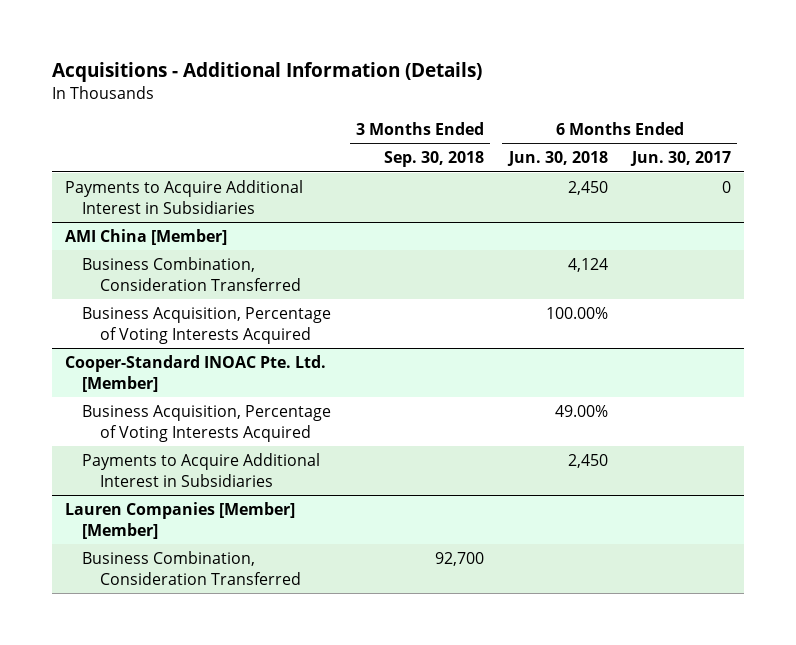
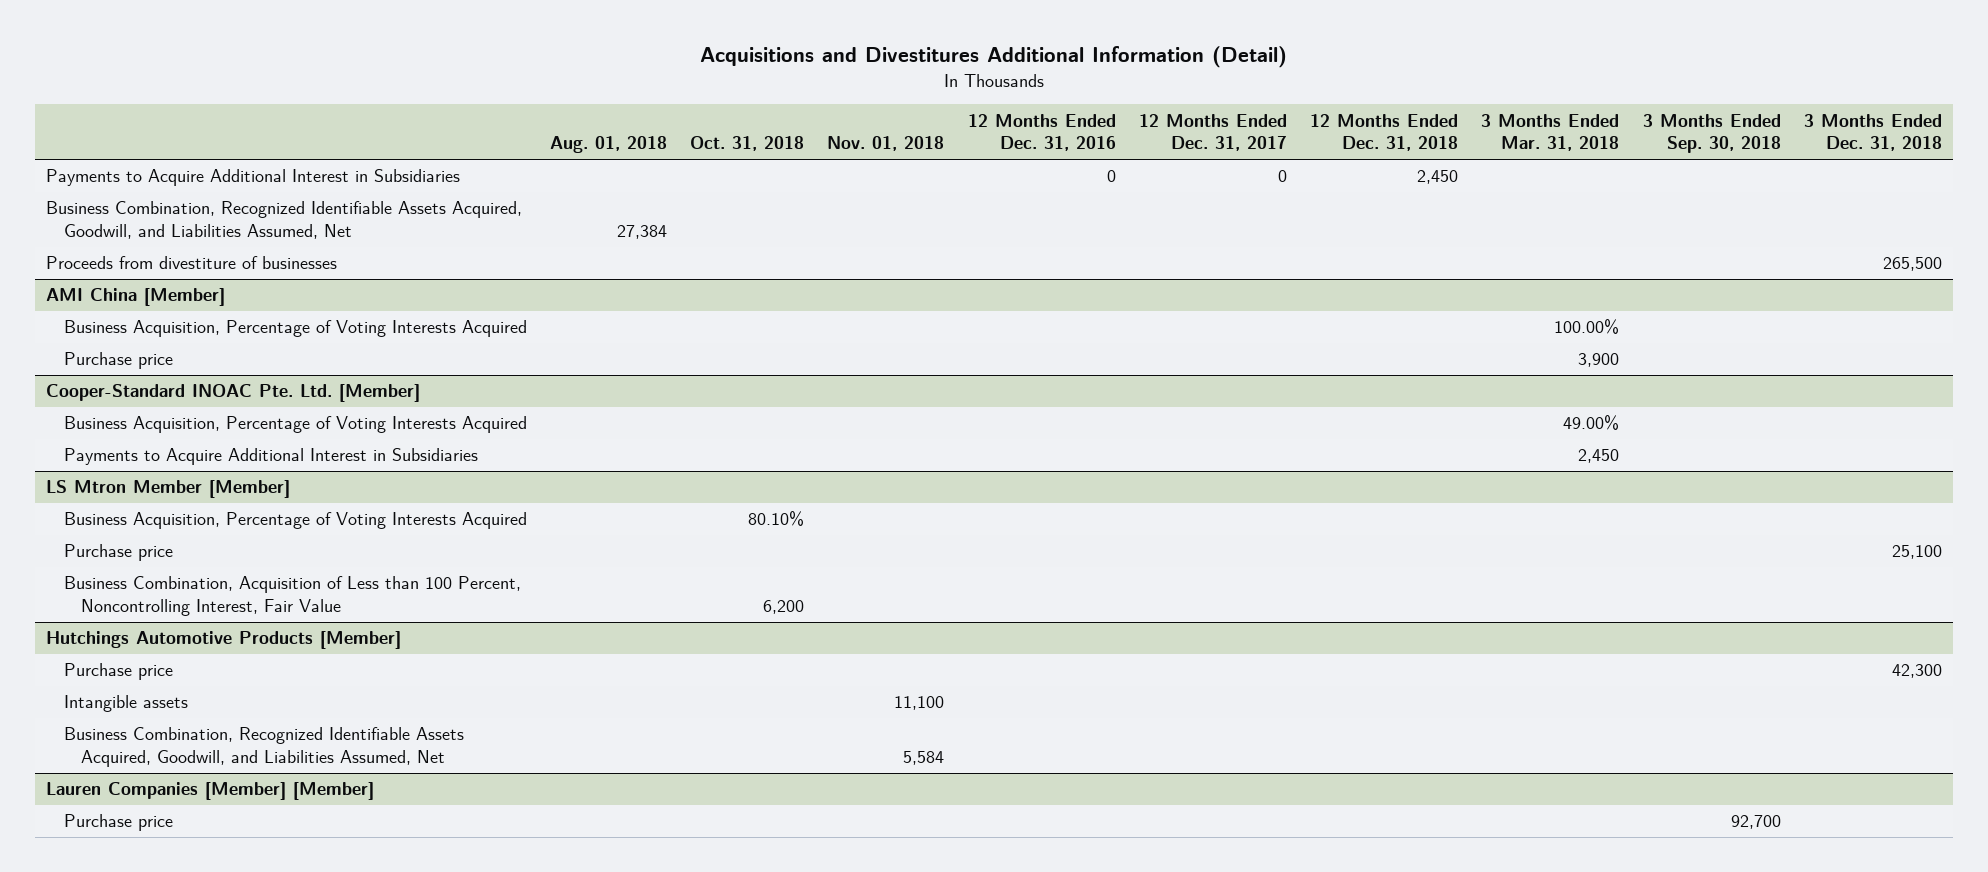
- Acquisitions - Additional Information (Details)
+ Acquisitions and Divestitures Additional Information (Detail)
- | 3 Months Ended Sep. 30, 2018 | 6 Months Ended Jun. 30, 2018 | 6 Months Ended Jun. 30, 2017
+ | Aug. 01, 2018 | Oct. 31, 2018 | Nov. 01, 2018 | 12 Months Ended Dec. 31, 2016 | 12 Months Ended Dec. 31, 2017 | 12 Months Ended Dec. 31, 2018 | 3 Months Ended Mar. 31, 2018 | 3 Months Ended Sep. 30, 2018 | 3 Months Ended Dec. 31, 2018
+ Business Combination, Recognized Identifiable Assets Acquired, Goodwill, and Liabilities Assumed, Net | 27,384 | | | | | | | |
+ Proceeds from divestiture of businesses | | | | | | | | | 265,500
@ AMI China [Member]
- Business Combination, Consideration Transferred | | 4,124 |
+ Purchase price | | | | | | | 3,900 | |
+ LS Mtron Member [Member]
+ Business Acquisition, Percentage of Voting Interests Acquired | | 80.10% | | | | | | |
+ Purchase price | | | | | | | | | 25,100
+ Business Combination, Acquisition of Less than 100 Percent, Noncontrolling Interest, Fair Value | | 6,200 | | | | | | |
+ Hutchings Automotive Products [Member]
+ Purchase price | | | | | | | | | 42,300
+ Intangible assets | | | 11,100 | | | | | |
+ Business Combination, Recognized Identifiable Assets Acquired, Goodwill, and Liabilities Assumed, Net | | | 5,584 | | | | | |
@ Lauren Companies [Member] [Member]
- Business Combination, Consideration Transferred | 92,700 | |
+ Purchase price | | | | | | | | 92,700 |

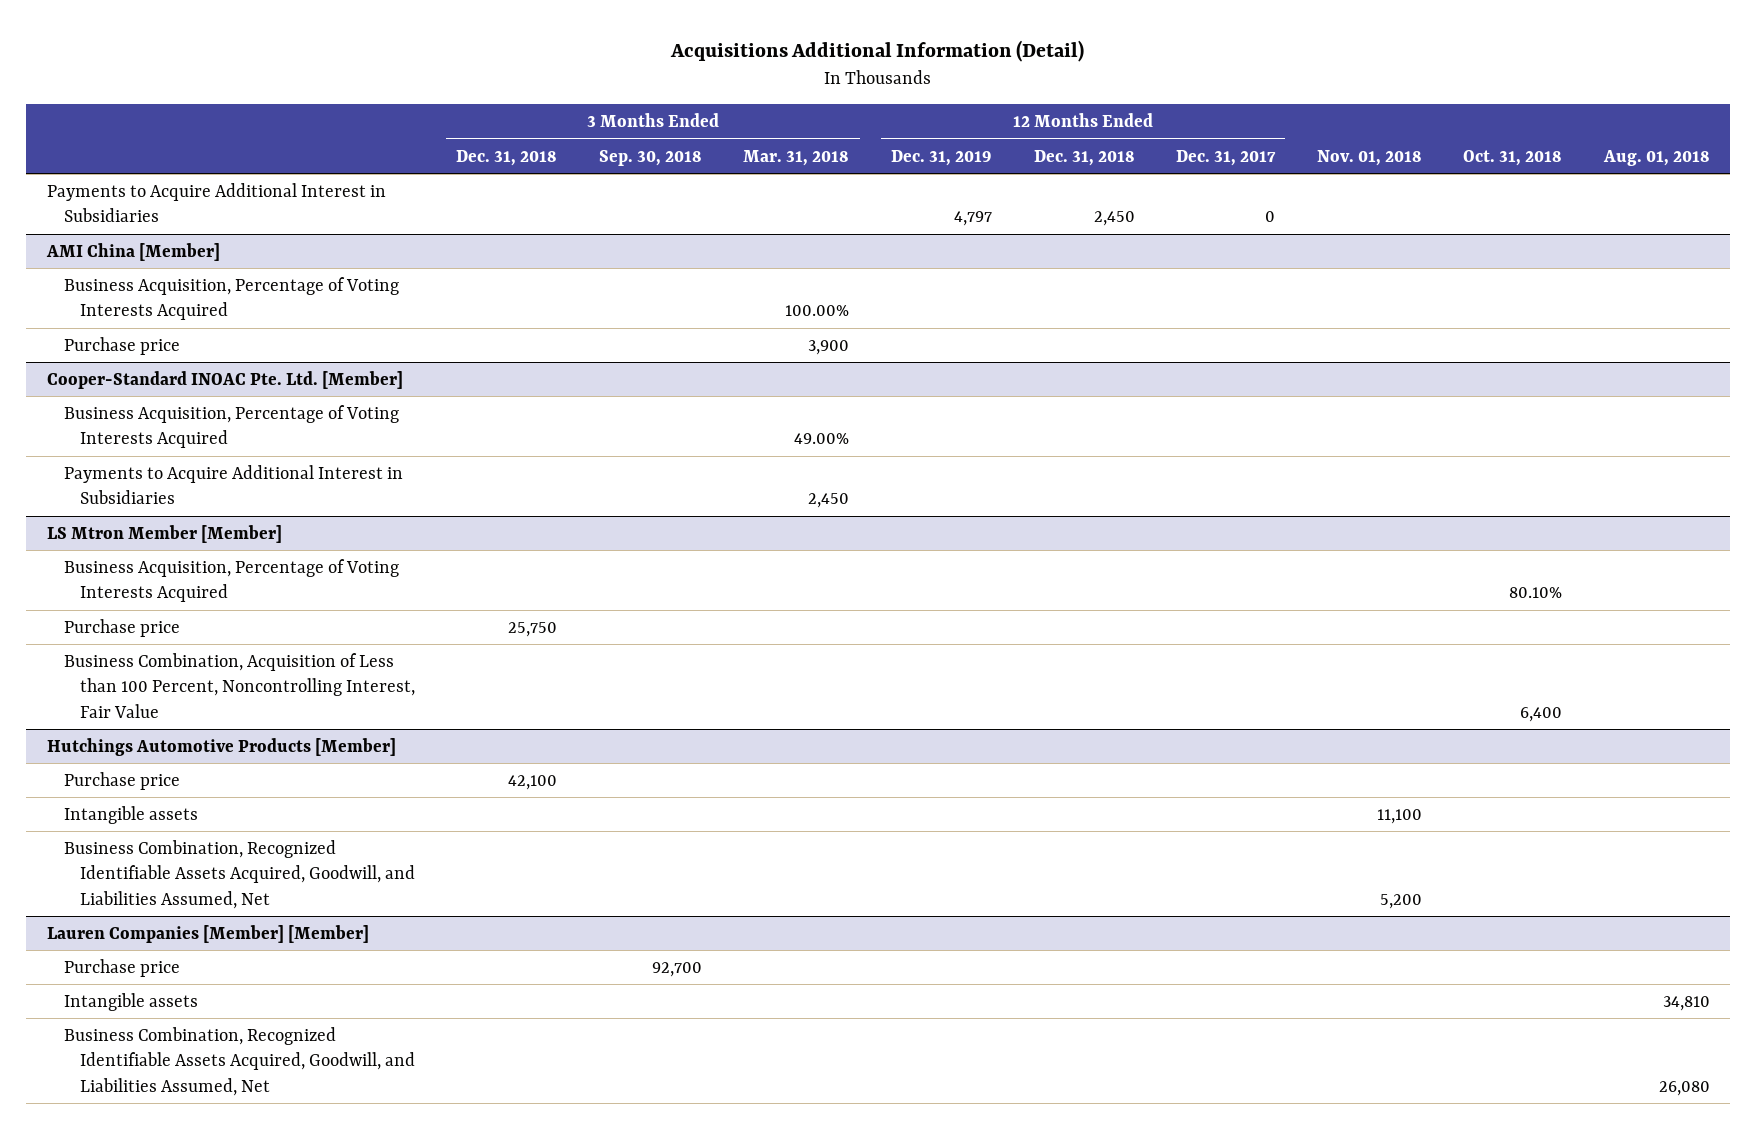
- Acquisitions and Divestitures Additional Information (Detail)
+ Acquisitions Additional Information (Detail)
- | Aug. 01, 2018 | Oct. 31, 2018 | Nov. 01, 2018 | 12 Months Ended Dec. 31, 2016 | 12 Months Ended Dec. 31, 2017 | 12 Months Ended Dec. 31, 2018 | 3 Months Ended Mar. 31, 2018 | 3 Months Ended Sep. 30, 2018 | 3 Months Ended Dec. 31, 2018
+ | 3 Months Ended Dec. 31, 2018 | 3 Months Ended Sep. 30, 2018 | 3 Months Ended Mar. 31, 2018 | 12 Months Ended Dec. 31, 2019 | 12 Months Ended Dec. 31, 2018 | 12 Months Ended Dec. 31, 2017 | Nov. 01, 2018 | Oct. 31, 2018 | Aug. 01, 2018
- Business Combination, Recognized Identifiable Assets Acquired, Goodwill, and Liabilities Assumed, Net | 27,384 | | | | | | | |
- Proceeds from divestiture of businesses | | | | | | | | | 265,500
@ LS Mtron Member [Member]
- Purchase price | | | | | | | | | 25,100
- Business Combination, Acquisition of Less than 100 Percent, Noncontrolling Interest, Fair Value | | 6,200 | | | | | | |
+ Purchase price | 25,750 | | | | | | | |
+ Business Combination, Acquisition of Less than 100 Percent, Noncontrolling Interest, Fair Value | | | | | | | | 6,400 |
@ Hutchings Automotive Products [Member]
- Purchase price | | | | | | | | | 42,300
+ Purchase price | 42,100 | | | | | | | |
- Business Combination, Recognized Identifiable Assets Acquired, Goodwill, and Liabilities Assumed, Net | | | 5,584 | | | | | |
+ Business Combination, Recognized Identifiable Assets Acquired, Goodwill, and Liabilities Assumed, Net | | | | | | | 5,200 | |
@ Lauren Companies [Member] [Member]
+ Intangible assets | | | | | | | | | 34,810
+ Business Combination, Recognized Identifiable Assets Acquired, Goodwill, and Liabilities Assumed, Net | | | | | | | | | 26,080

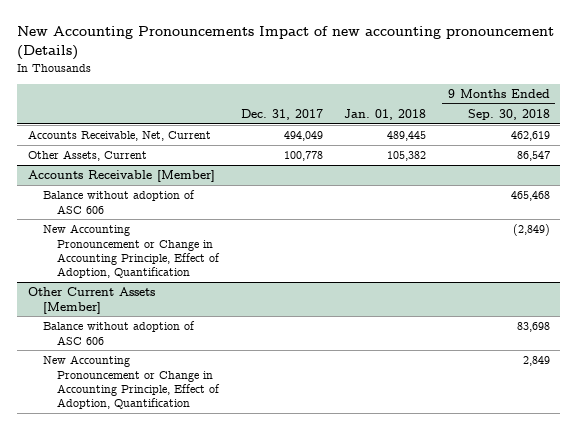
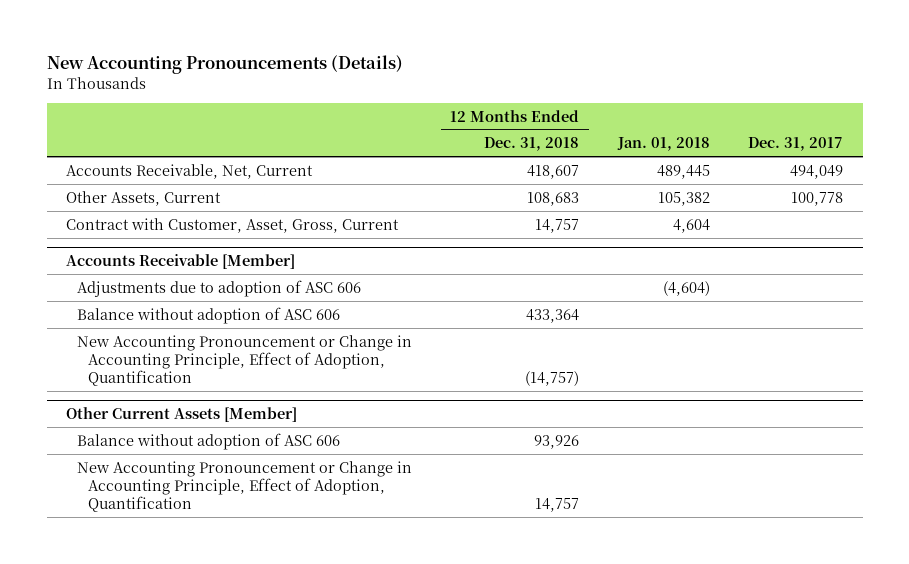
- New Accounting Pronouncements Impact of new accounting pronouncement (Details)
+ New Accounting Pronouncements (Details)
- | Dec. 31, 2017 | Jan. 01, 2018 | 9 Months Ended Sep. 30, 2018
+ | 12 Months Ended Dec. 31, 2018 | Jan. 01, 2018 | Dec. 31, 2017
+ Contract with Customer, Asset, Gross, Current | 14,757 | 4,604 |
@ Accounts Receivable [Member]
+ Adjustments due to adoption of ASC 606 | | (4,604) |

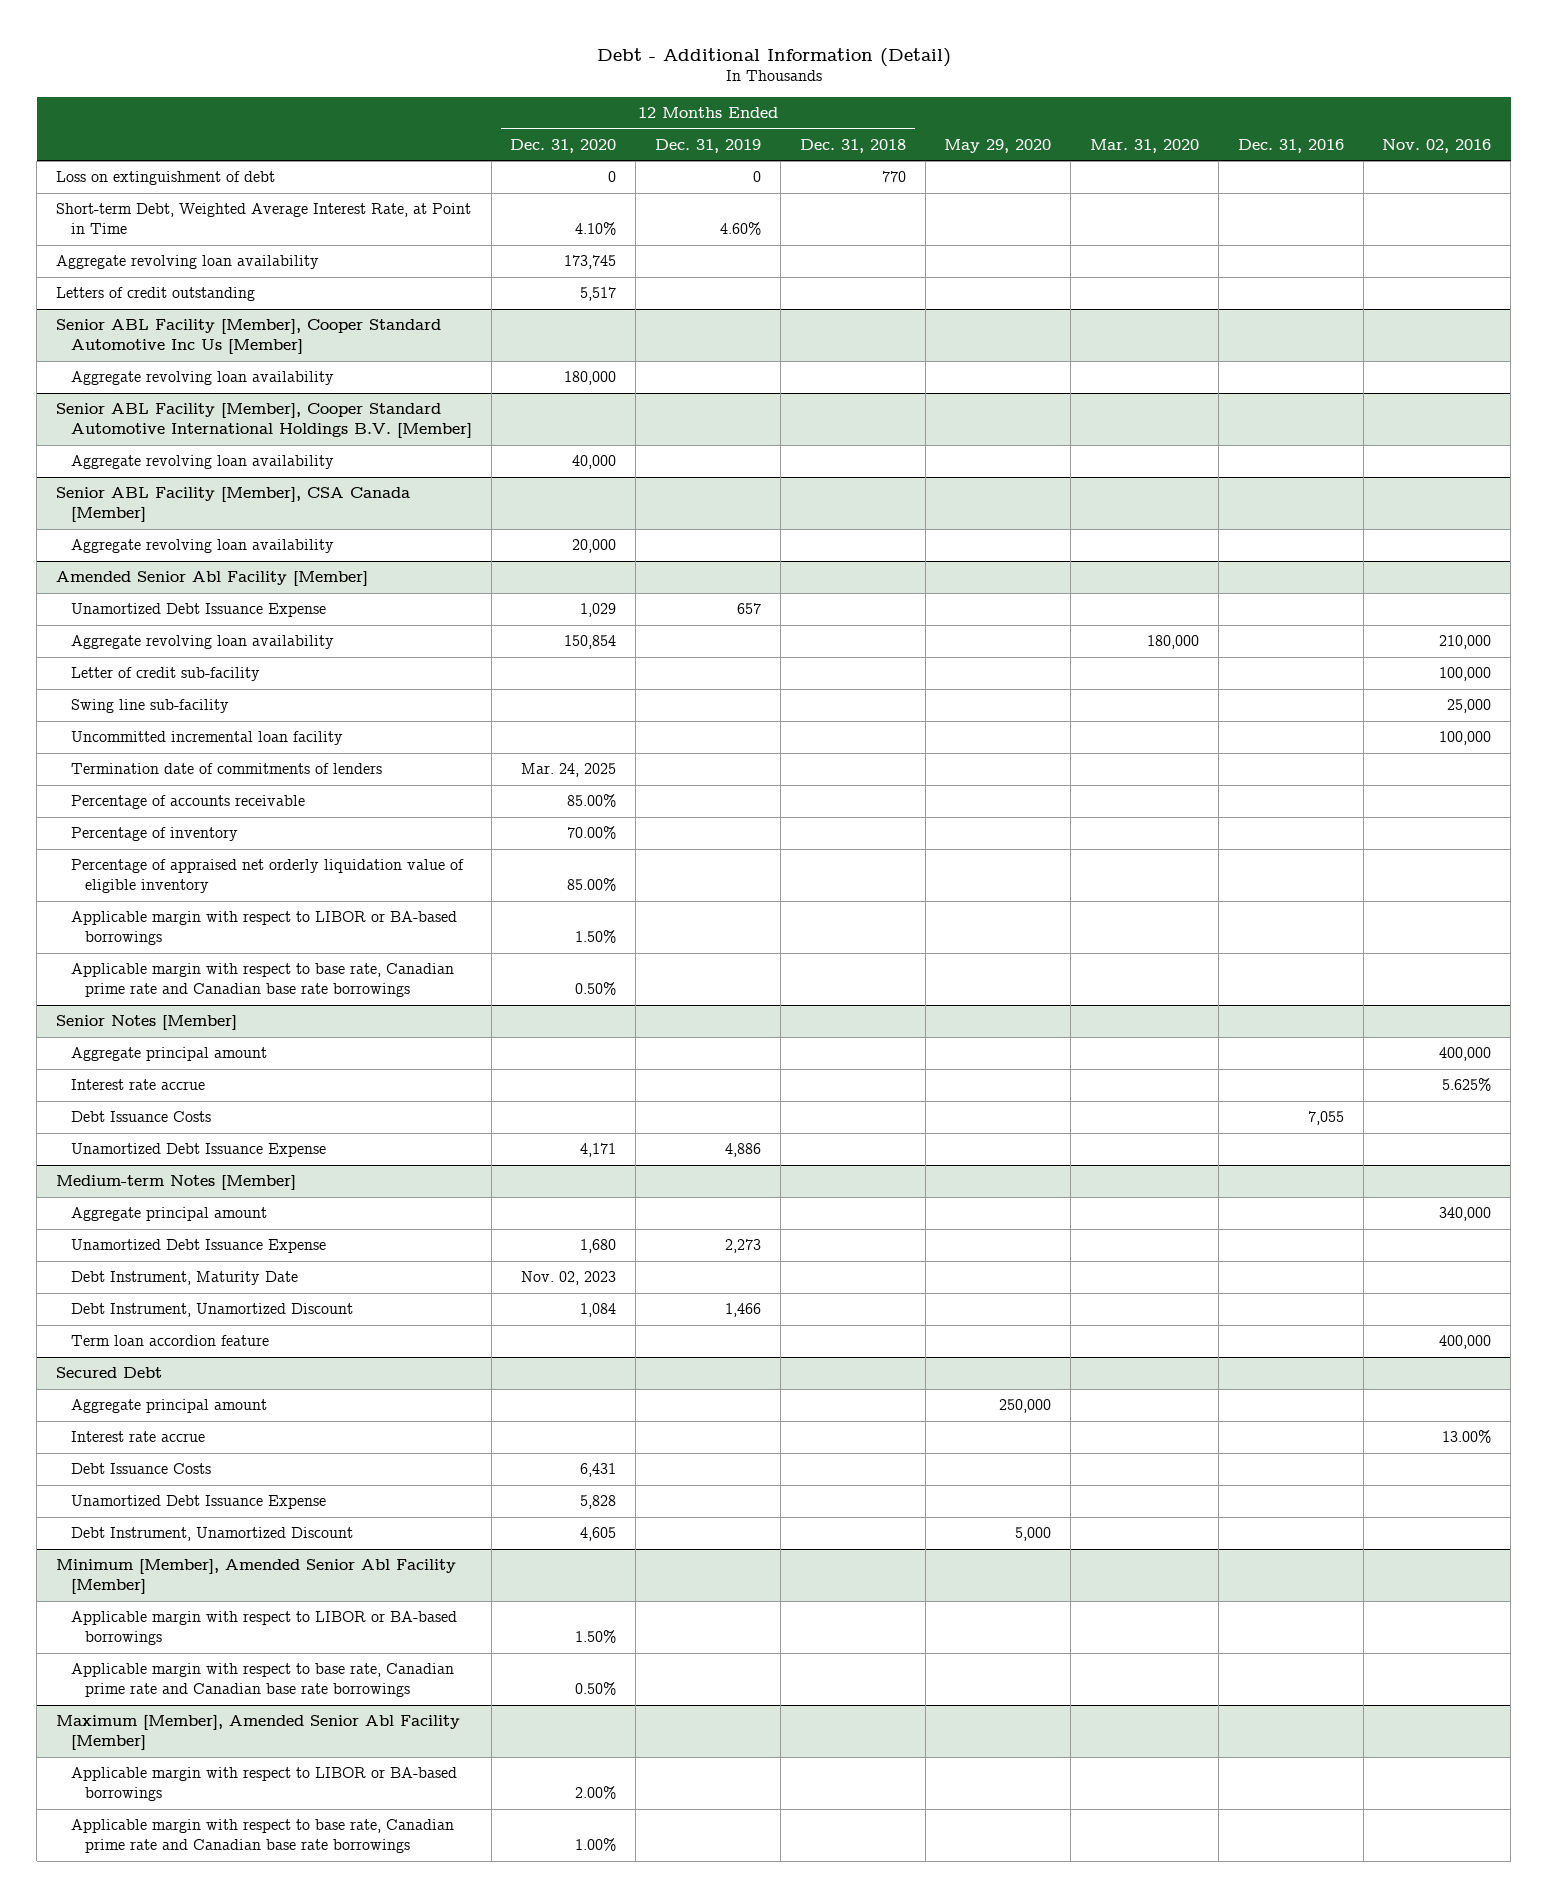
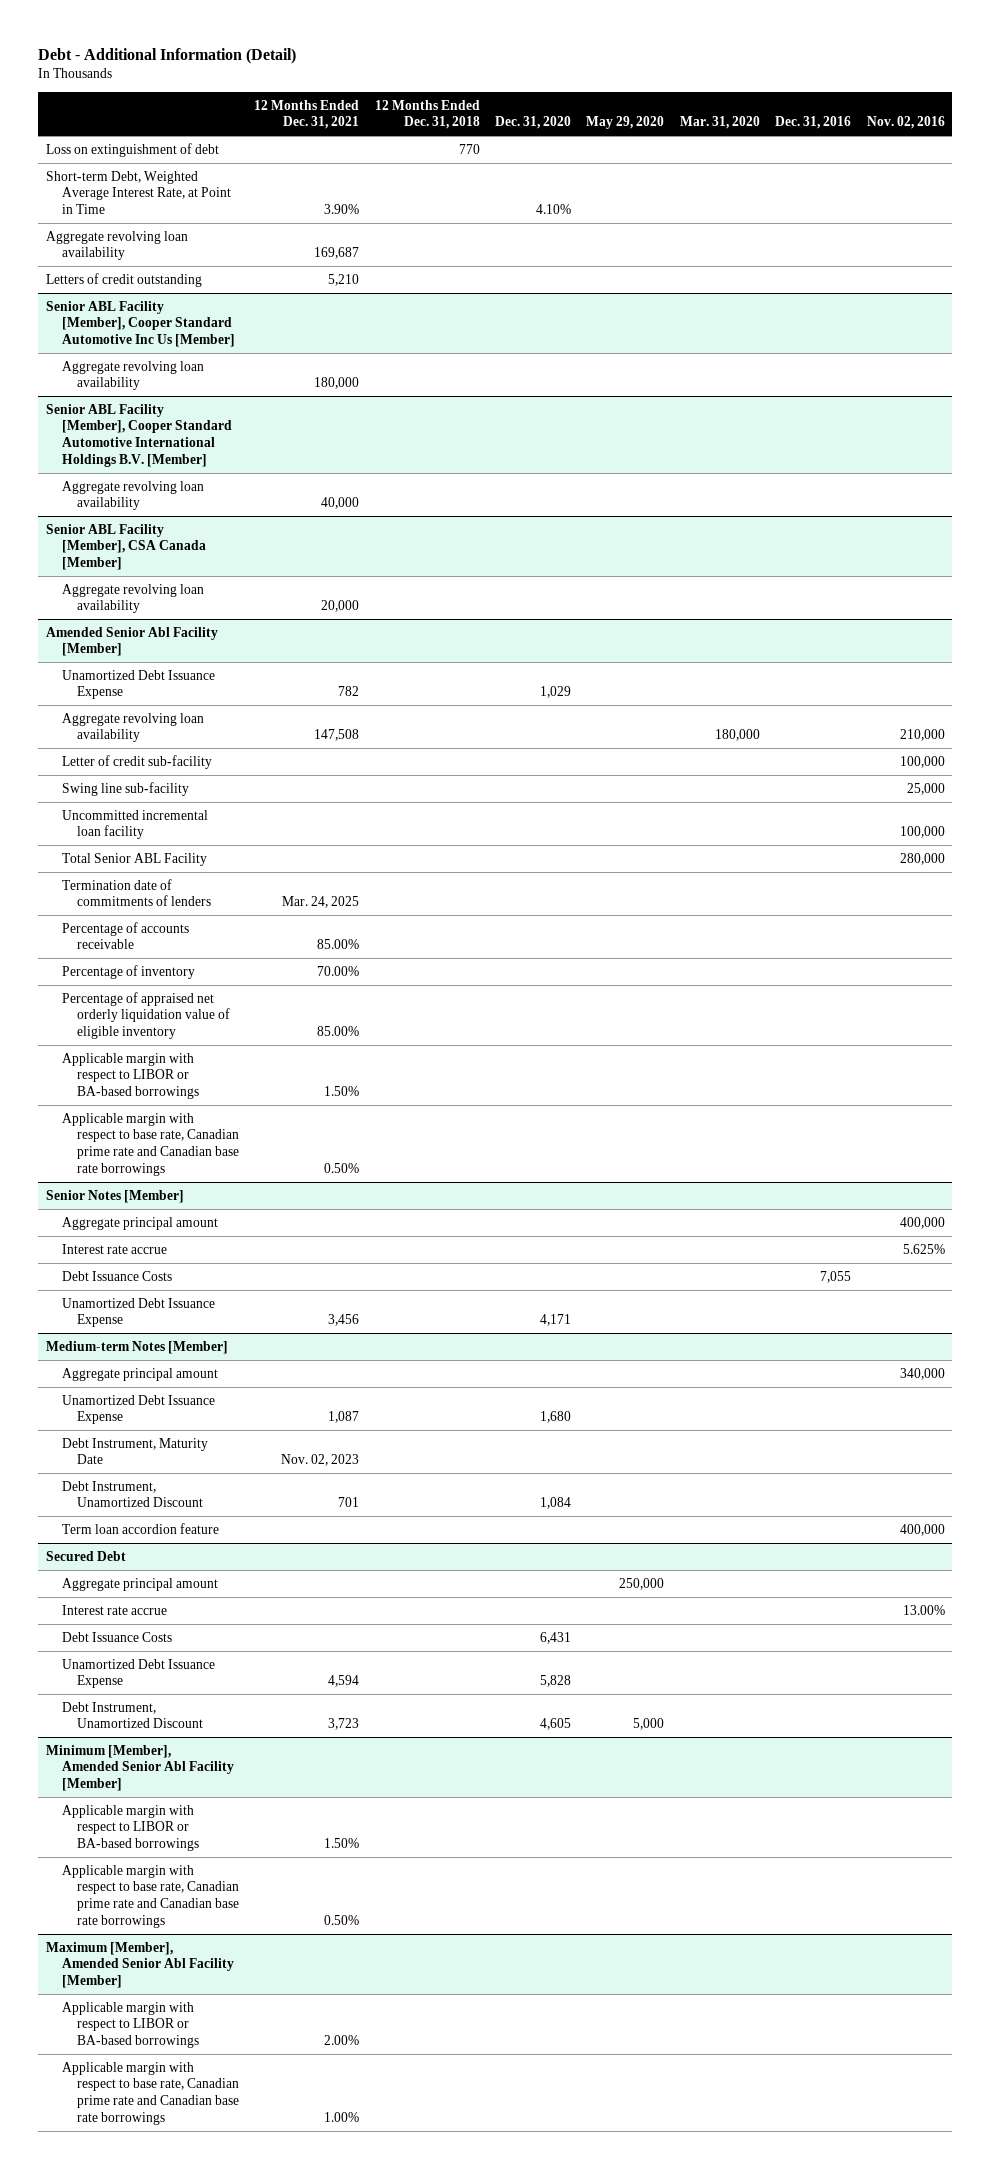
- | 12 Months Ended Dec. 31, 2020 | 12 Months Ended Dec. 31, 2019 | 12 Months Ended Dec. 31, 2018 | May 29, 2020 | Mar. 31, 2020 | Dec. 31, 2016 | Nov. 02, 2016
+ | 12 Months Ended Dec. 31, 2021 | 12 Months Ended Dec. 31, 2018 | Dec. 31, 2020 | May 29, 2020 | Mar. 31, 2020 | Dec. 31, 2016 | Nov. 02, 2016
@ Amended Senior Abl Facility [Member]
+ Total Senior ABL Facility | | | | | | | 280,000

